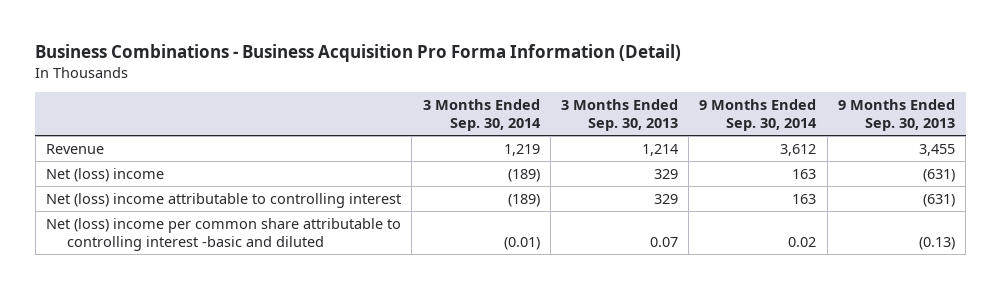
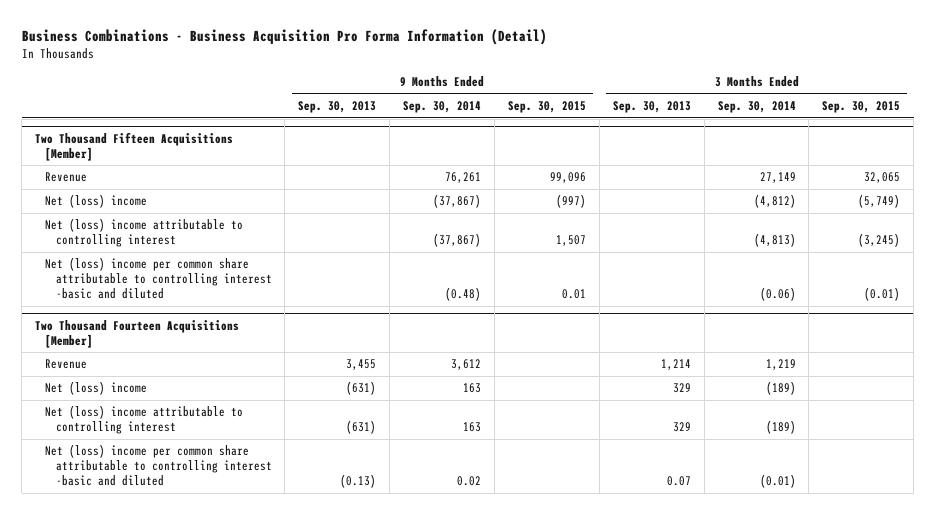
- | 3 Months Ended Sep. 30, 2014 | 3 Months Ended Sep. 30, 2013 | 9 Months Ended Sep. 30, 2014 | 9 Months Ended Sep. 30, 2013
+ | 9 Months Ended Sep. 30, 2013 | 9 Months Ended Sep. 30, 2014 | 9 Months Ended Sep. 30, 2015 | 3 Months Ended Sep. 30, 2013 | 3 Months Ended Sep. 30, 2014 | 3 Months Ended Sep. 30, 2015
+ Two Thousand Fifteen Acquisitions [Member]
+ Revenue | | 76,261 | 99,096 | | 27,149 | 32,065
+ Net (loss) income | | (37,867) | (997) | | (4,812) | (5,749)
+ Net (loss) income attributable to controlling interest | | (37,867) | 1,507 | | (4,813) | (3,245)
+ Net (loss) income per common share attributable to controlling interest -basic and diluted | | (0.48) | 0.01 | | (0.06) | (0.01)
+ Two Thousand Fourteen Acquisitions [Member]

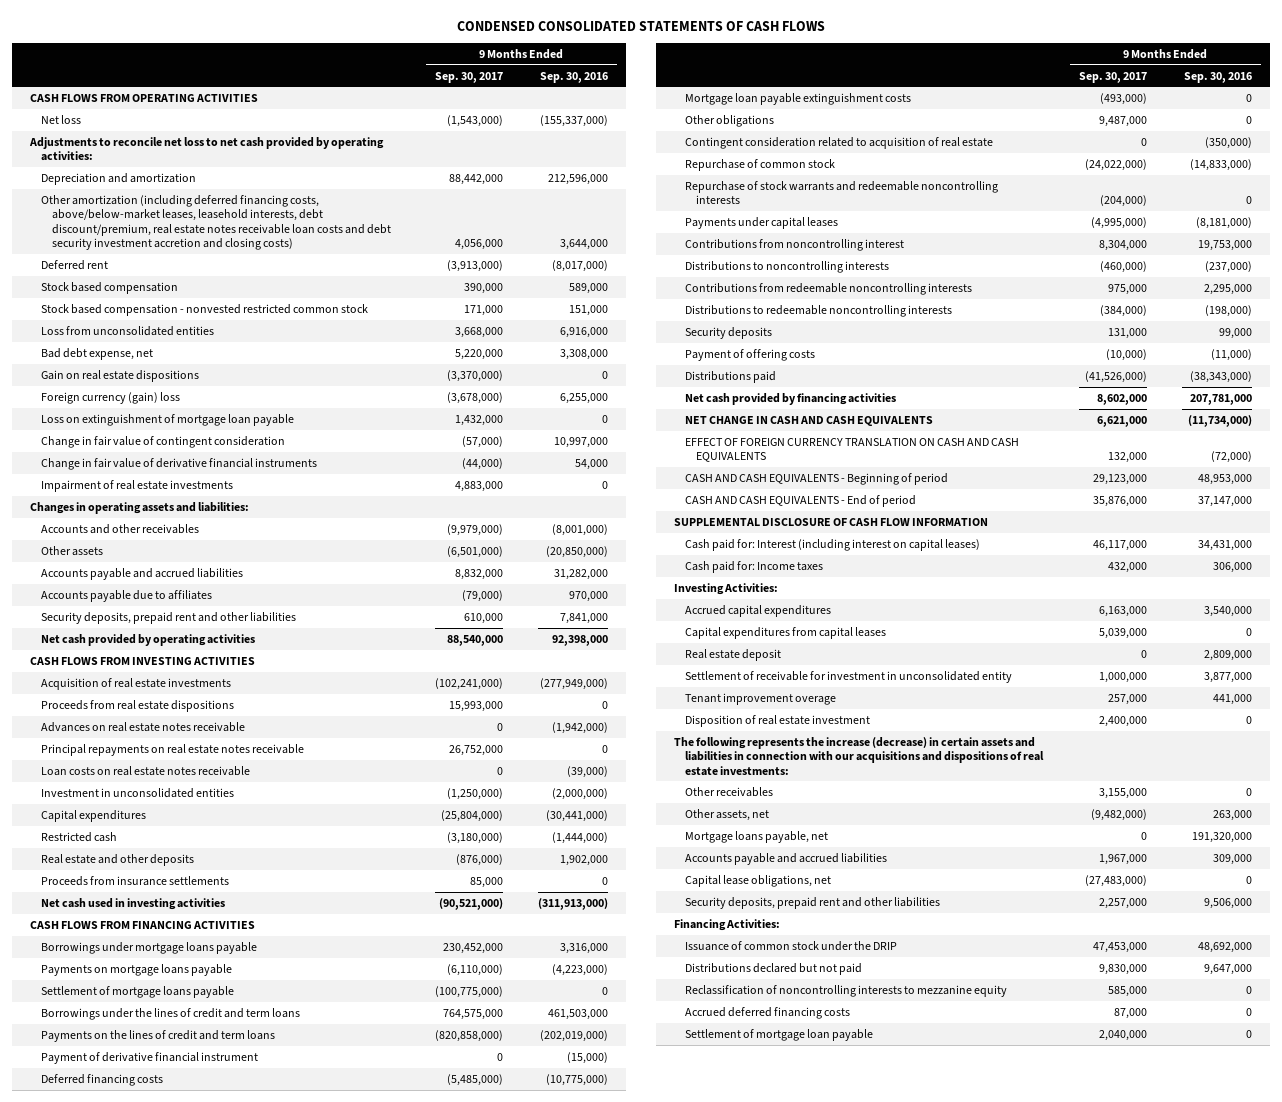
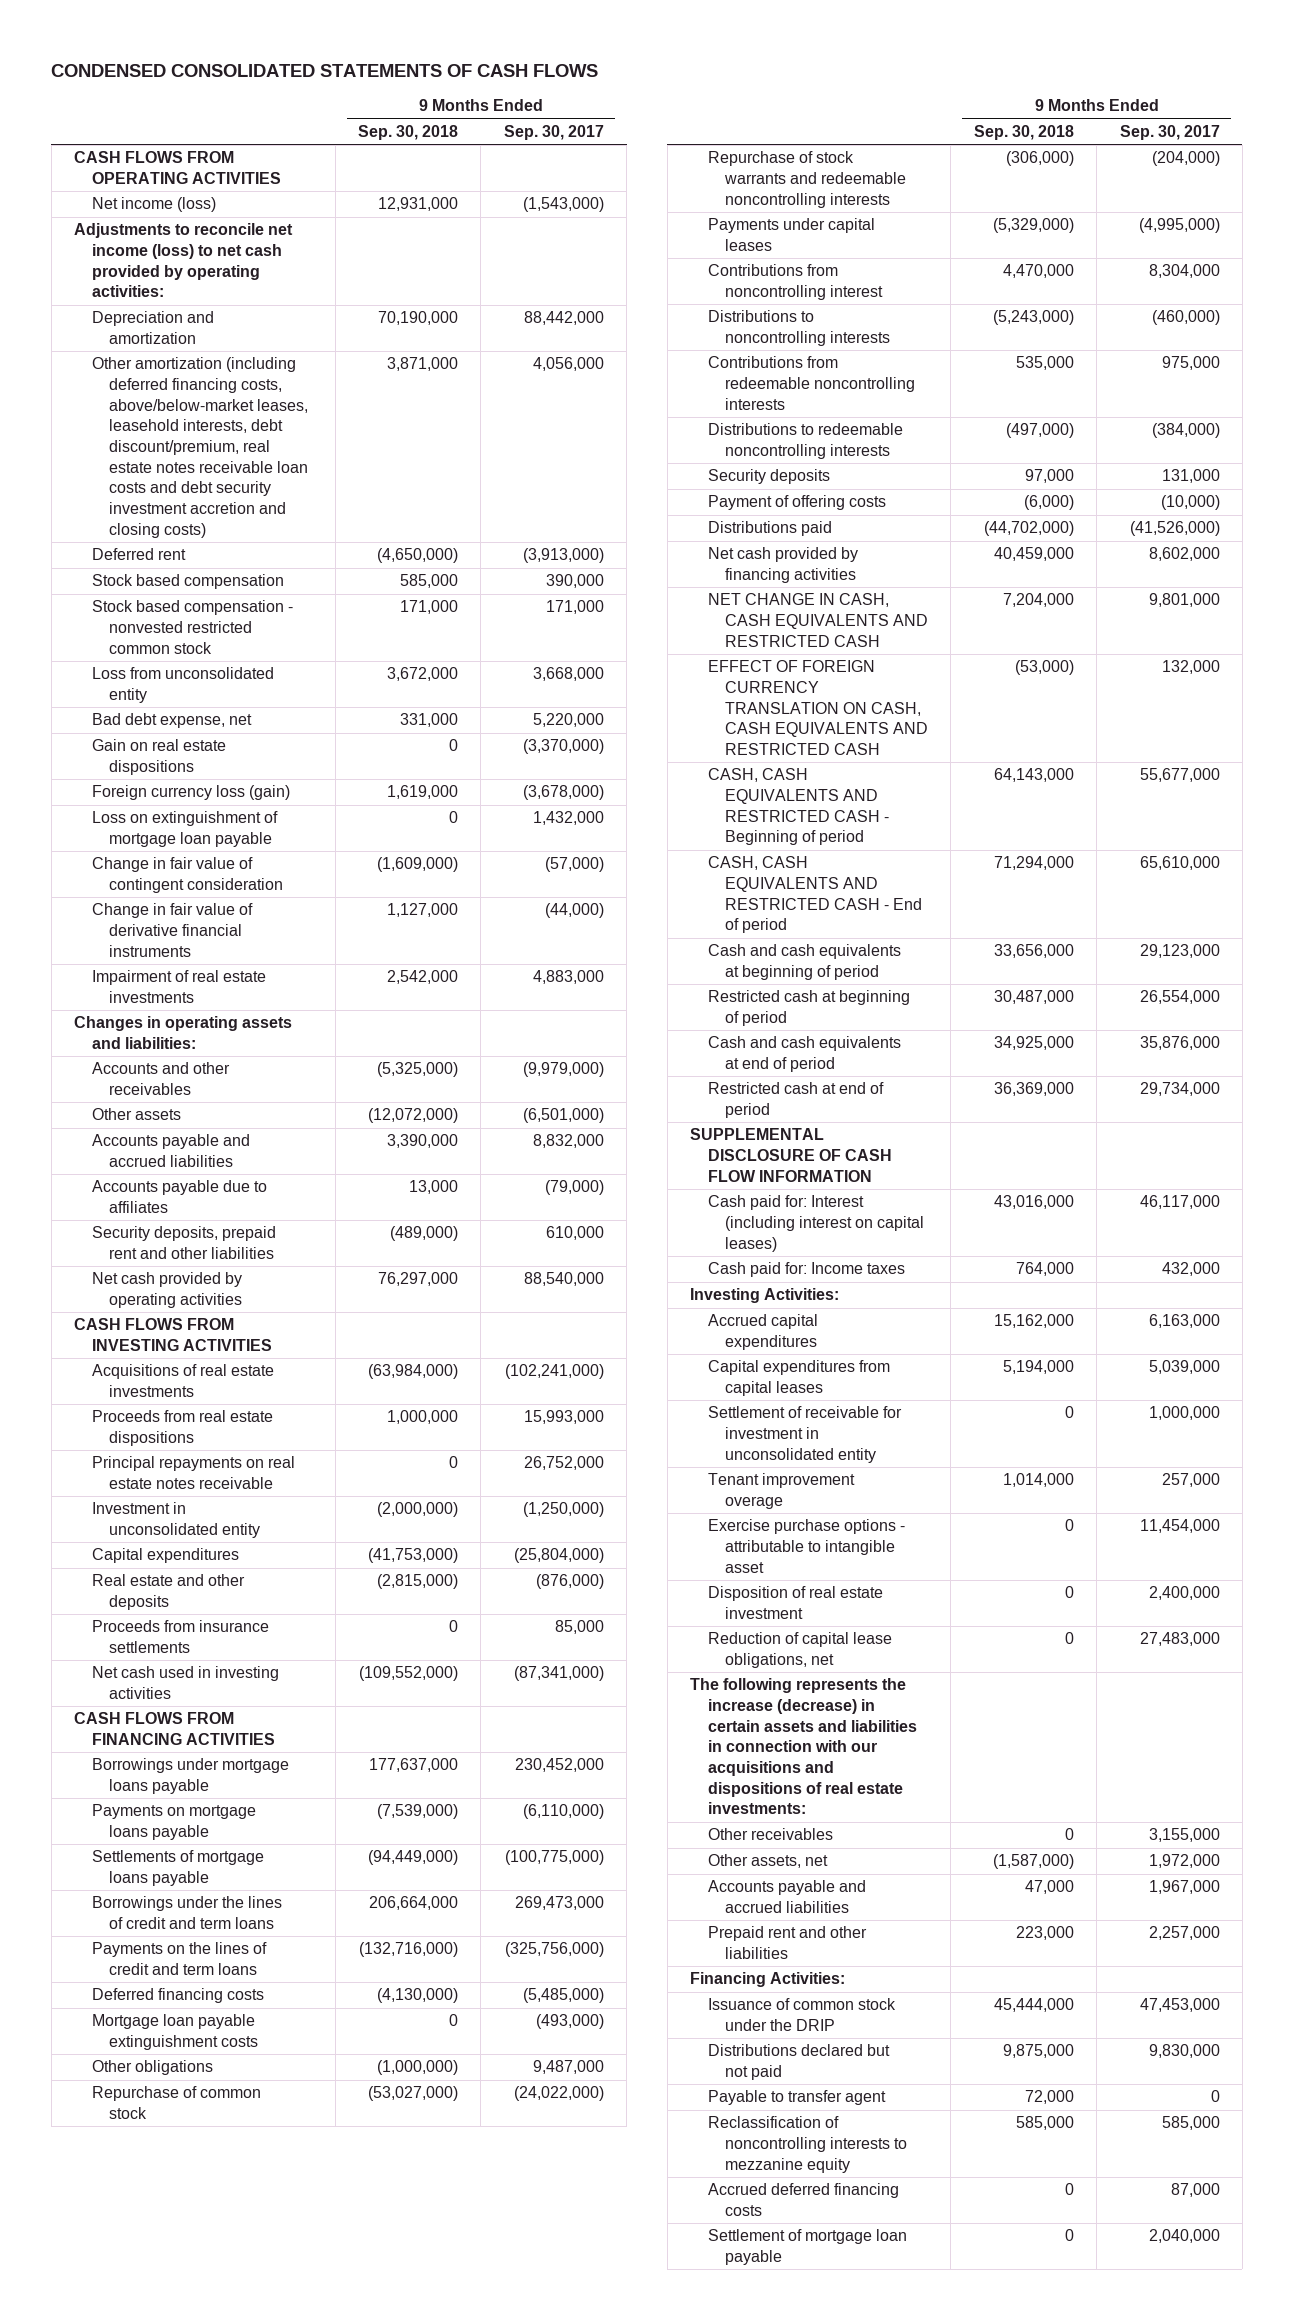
- | 9 Months Ended Sep. 30, 2017 | 9 Months Ended Sep. 30, 2016
+ | 9 Months Ended Sep. 30, 2018 | 9 Months Ended Sep. 30, 2017
- Net loss | (1,543,000) | (155,337,000)
- Adjustments to reconcile net loss to net cash provided by operating activities:
+ Net income (loss) | 12,931,000 | (1,543,000)
+ Adjustments to reconcile net income (loss) to net cash provided by operating activities:
- Loss from unconsolidated entities | 3,668,000 | 6,916,000
+ Loss from unconsolidated entity | 3,672,000 | 3,668,000
- Foreign currency (gain) loss | (3,678,000) | 6,255,000
+ Foreign currency loss (gain) | 1,619,000 | (3,678,000)
- Acquisition of real estate investments | (102,241,000) | (277,949,000)
+ Acquisitions of real estate investments | (63,984,000) | (102,241,000)
- Advances on real estate notes receivable | 0 | (1,942,000)
- Loan costs on real estate notes receivable | 0 | (39,000)
- Investment in unconsolidated entities | (1,250,000) | (2,000,000)
+ Investment in unconsolidated entity | (2,000,000) | (1,250,000)
- Restricted cash | (3,180,000) | (1,444,000)
- Net cash used in investing activities | (90,521,000) | (311,913,000)
+ Net cash used in investing activities | (109,552,000) | (87,341,000)
- Settlement of mortgage loans payable | (100,775,000) | 0
- Borrowings under the lines of credit and term loans | 764,575,000 | 461,503,000
- Payments on the lines of credit and term loans | (820,858,000) | (202,019,000)
- Payment of derivative financial instrument | 0 | (15,000)
+ Settlements of mortgage loans payable | (94,449,000) | (100,775,000)
+ Borrowings under the lines of credit and term loans | 206,664,000 | 269,473,000
+ Payments on the lines of credit and term loans | (132,716,000) | (325,756,000)
- Contingent consideration related to acquisition of real estate | 0 | (350,000)
- NET CHANGE IN CASH AND CASH EQUIVALENTS | 6,621,000 | (11,734,000)
- EFFECT OF FOREIGN CURRENCY TRANSLATION ON CASH AND CASH EQUIVALENTS | 132,000 | (72,000)
- CASH AND CASH EQUIVALENTS - Beginning of period | 29,123,000 | 48,953,000
- CASH AND CASH EQUIVALENTS - End of period | 35,876,000 | 37,147,000
+ NET CHANGE IN CASH, CASH EQUIVALENTS AND RESTRICTED CASH | 7,204,000 | 9,801,000
+ EFFECT OF FOREIGN CURRENCY TRANSLATION ON CASH, CASH EQUIVALENTS AND RESTRICTED CASH | (53,000) | 132,000
+ CASH, CASH EQUIVALENTS AND RESTRICTED CASH - Beginning of period | 64,143,000 | 55,677,000
+ CASH, CASH EQUIVALENTS AND RESTRICTED CASH - End of period | 71,294,000 | 65,610,000
+ Cash and cash equivalents at beginning of period | 33,656,000 | 29,123,000
+ Restricted cash at beginning of period | 30,487,000 | 26,554,000
+ Cash and cash equivalents at end of period | 34,925,000 | 35,876,000
+ Restricted cash at end of period | 36,369,000 | 29,734,000
- Real estate deposit | 0 | 2,809,000
+ Exercise purchase options - attributable to intangible asset | 0 | 11,454,000
+ Reduction of capital lease obligations, net | 0 | 27,483,000
- Other assets, net | (9,482,000) | 263,000
- Mortgage loans payable, net | 0 | 191,320,000
+ Other assets, net | (1,587,000) | 1,972,000
- Capital lease obligations, net | (27,483,000) | 0
- Security deposits, prepaid rent and other liabilities | 2,257,000 | 9,506,000
+ Prepaid rent and other liabilities | 223,000 | 2,257,000
+ Payable to transfer agent | 72,000 | 0

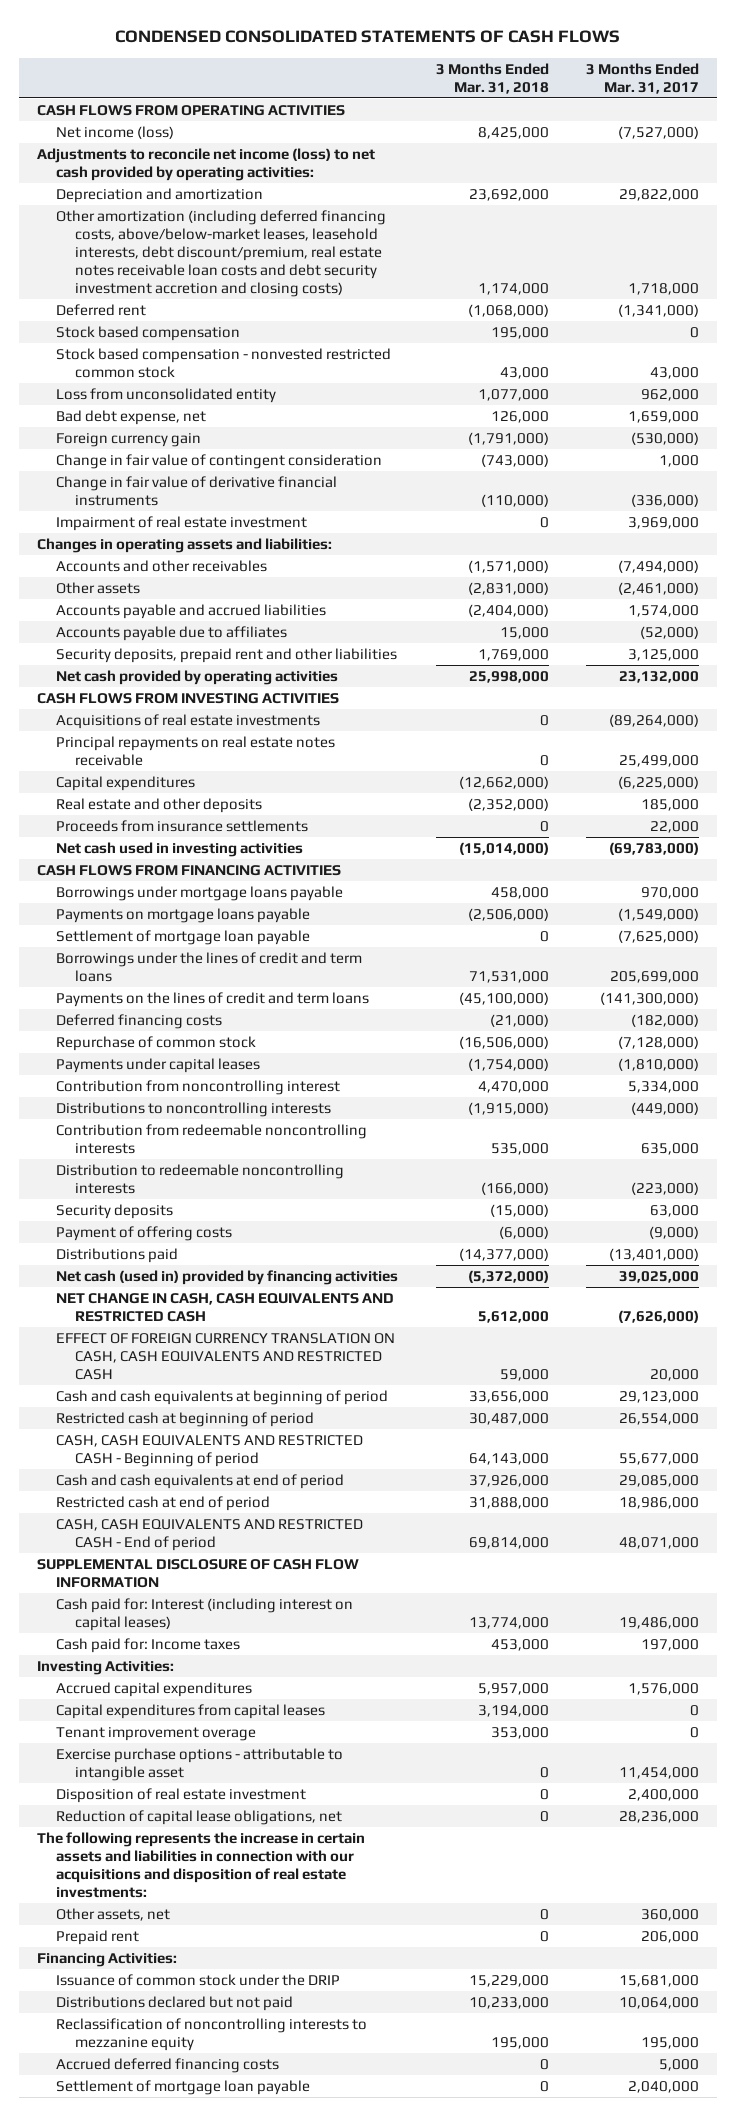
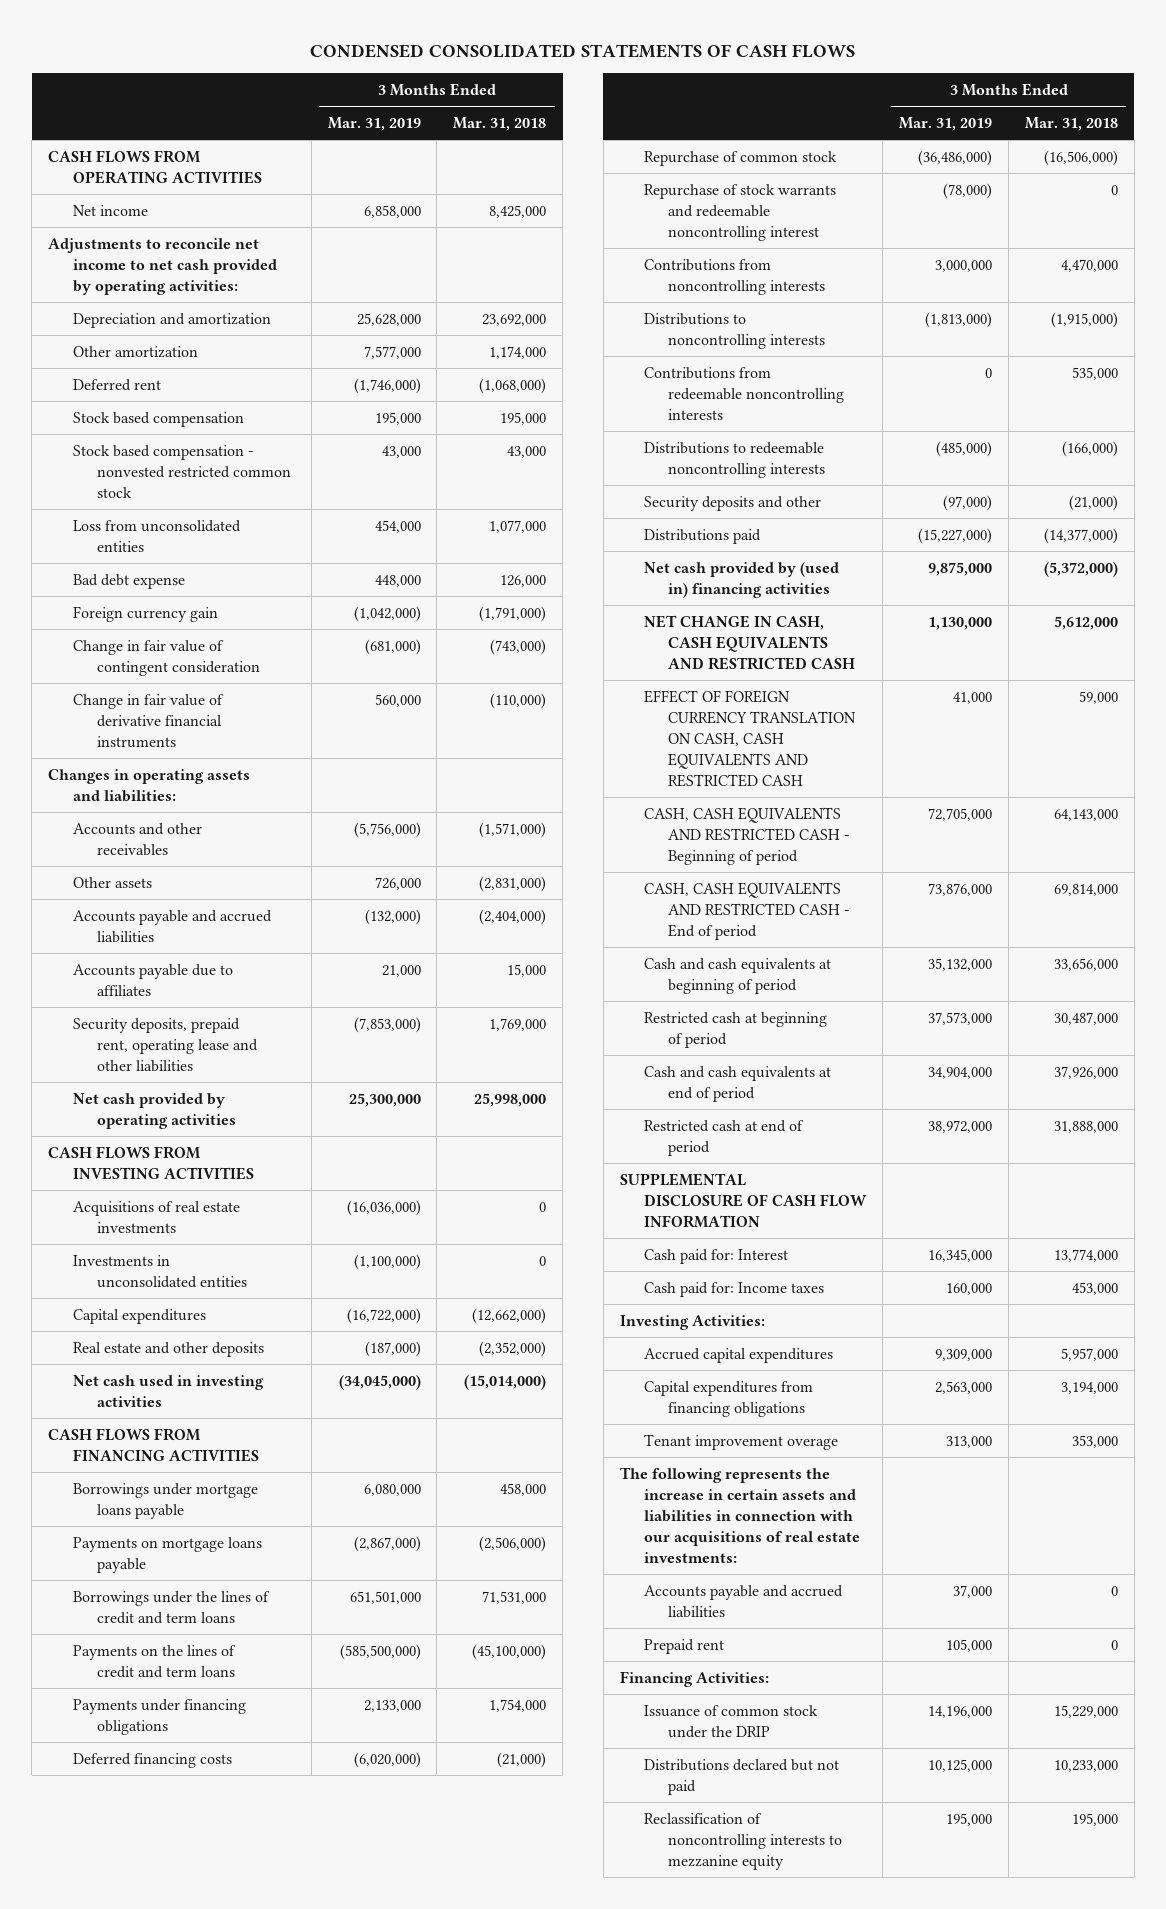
- | 3 Months Ended Mar. 31, 2018 | 3 Months Ended Mar. 31, 2017
+ | 3 Months Ended Mar. 31, 2019 | 3 Months Ended Mar. 31, 2018
- Net income (loss) | 8,425,000 | (7,527,000)
- Adjustments to reconcile net income (loss) to net cash provided by operating activities:
+ Net income | 6,858,000 | 8,425,000
+ Adjustments to reconcile net income to net cash provided by operating activities:
- Other amortization (including deferred financing costs, above/below-market leases, leasehold interests, debt discount/premium, real estate notes receivable loan costs and debt security investment accretion and closing costs) | 1,174,000 | 1,718,000
+ Other amortization | 7,577,000 | 1,174,000
- Loss from unconsolidated entity | 1,077,000 | 962,000
- Bad debt expense, net | 126,000 | 1,659,000
+ Loss from unconsolidated entities | 454,000 | 1,077,000
+ Bad debt expense | 448,000 | 126,000
- Impairment of real estate investment | 0 | 3,969,000
- Security deposits, prepaid rent and other liabilities | 1,769,000 | 3,125,000
+ Security deposits, prepaid rent, operating lease and other liabilities | (7,853,000) | 1,769,000
- Principal repayments on real estate notes receivable | 0 | 25,499,000
+ Investments in unconsolidated entities | (1,100,000) | 0
- Proceeds from insurance settlements | 0 | 22,000
- Settlement of mortgage loan payable | 0 | (7,625,000)
+ Payments under financing obligations | 2,133,000 | 1,754,000
- Payments under capital leases | (1,754,000) | (1,810,000)
- Contribution from noncontrolling interest | 4,470,000 | 5,334,000
+ Repurchase of stock warrants and redeemable noncontrolling interest | (78,000) | 0
+ Contributions from noncontrolling interests | 3,000,000 | 4,470,000
- Contribution from redeemable noncontrolling interests | 535,000 | 635,000
- Distribution to redeemable noncontrolling interests | (166,000) | (223,000)
- Security deposits | (15,000) | 63,000
- Payment of offering costs | (6,000) | (9,000)
+ Contributions from redeemable noncontrolling interests | 0 | 535,000
+ Distributions to redeemable noncontrolling interests | (485,000) | (166,000)
+ Security deposits and other | (97,000) | (21,000)
- Net cash (used in) provided by financing activities | (5,372,000) | 39,025,000
+ Net cash provided by (used in) financing activities | 9,875,000 | (5,372,000)
moved up: CASH, CASH EQUIVALENTS AND RESTRICTED CASH - Beginning of period | 72,705,000 | 64,143,000
moved up: CASH, CASH EQUIVALENTS AND RESTRICTED CASH - End of period | 73,876,000 | 69,814,000
- Cash paid for: Interest (including interest on capital leases) | 13,774,000 | 19,486,000
+ Cash paid for: Interest | 16,345,000 | 13,774,000
- Capital expenditures from capital leases | 3,194,000 | 0
+ Capital expenditures from financing obligations | 2,563,000 | 3,194,000
- Exercise purchase options - attributable to intangible asset | 0 | 11,454,000
- Disposition of real estate investment | 0 | 2,400,000
- Reduction of capital lease obligations, net | 0 | 28,236,000
- The following represents the increase in certain assets and liabilities in connection with our acquisitions and disposition of real estate investments:
- Other assets, net | 0 | 360,000
+ The following represents the increase in certain assets and liabilities in connection with our acquisitions of real estate investments:
+ Accounts payable and accrued liabilities | 37,000 | 0
- Accrued deferred financing costs | 0 | 5,000
- Settlement of mortgage loan payable | 0 | 2,040,000

